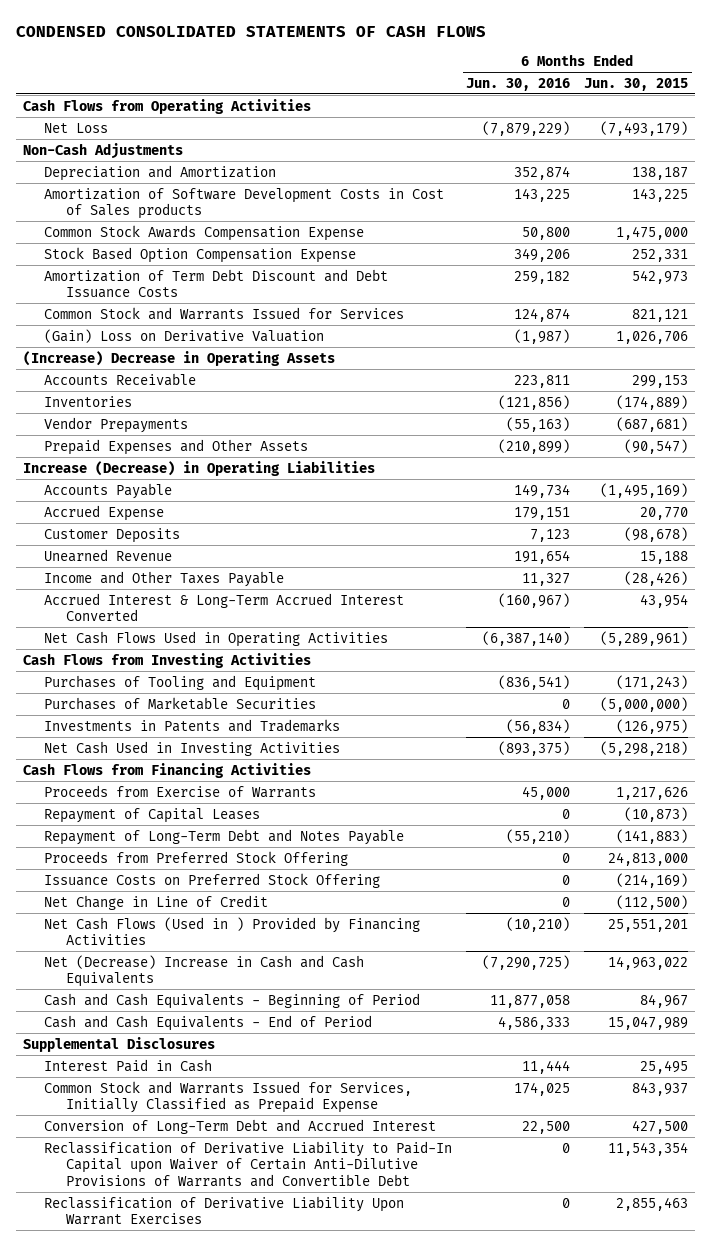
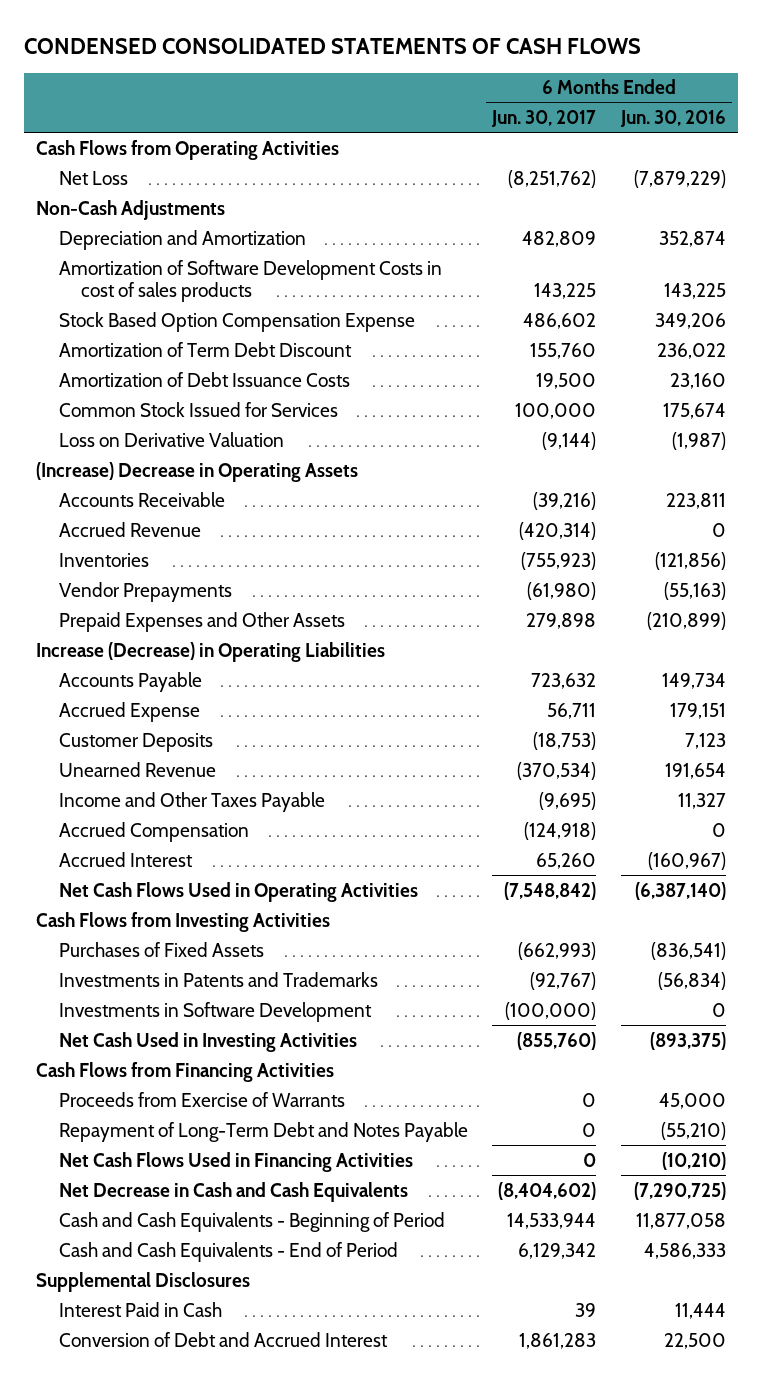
- | 6 Months Ended Jun. 30, 2016 | 6 Months Ended Jun. 30, 2015
+ | 6 Months Ended Jun. 30, 2017 | 6 Months Ended Jun. 30, 2016
- Amortization of Software Development Costs in Cost of Sales products | 143,225 | 143,225
- Common Stock Awards Compensation Expense | 50,800 | 1,475,000
+ Amortization of Software Development Costs in cost of sales products | 143,225 | 143,225
- Amortization of Term Debt Discount and Debt Issuance Costs | 259,182 | 542,973
- Common Stock and Warrants Issued for Services | 124,874 | 821,121
- (Gain) Loss on Derivative Valuation | (1,987) | 1,026,706
+ Amortization of Term Debt Discount | 155,760 | 236,022
+ Amortization of Debt Issuance Costs | 19,500 | 23,160
+ Common Stock Issued for Services | 100,000 | 175,674
+ Loss on Derivative Valuation | (9,144) | (1,987)
+ Accrued Revenue | (420,314) | 0
- Accrued Interest & Long-Term Accrued Interest Converted | (160,967) | 43,954
+ Accrued Compensation | (124,918) | 0
+ Accrued Interest | 65,260 | (160,967)
- Purchases of Tooling and Equipment | (836,541) | (171,243)
- Purchases of Marketable Securities | 0 | (5,000,000)
+ Purchases of Fixed Assets | (662,993) | (836,541)
+ Investments in Software Development | (100,000) | 0
- Repayment of Capital Leases | 0 | (10,873)
- Proceeds from Preferred Stock Offering | 0 | 24,813,000
- Issuance Costs on Preferred Stock Offering | 0 | (214,169)
- Net Change in Line of Credit | 0 | (112,500)
- Net Cash Flows (Used in ) Provided by Financing Activities | (10,210) | 25,551,201
- Net (Decrease) Increase in Cash and Cash Equivalents | (7,290,725) | 14,963,022
+ Net Cash Flows Used in Financing Activities | 0 | (10,210)
+ Net Decrease in Cash and Cash Equivalents | (8,404,602) | (7,290,725)
- Common Stock and Warrants Issued for Services, Initially Classified as Prepaid Expense | 174,025 | 843,937
- Conversion of Long-Term Debt and Accrued Interest | 22,500 | 427,500
- Reclassification of Derivative Liability to Paid-In Capital upon Waiver of Certain Anti-Dilutive Provisions of Warrants and Convertible Debt | 0 | 11,543,354
- Reclassification of Derivative Liability Upon Warrant Exercises | 0 | 2,855,463
+ Conversion of Debt and Accrued Interest | 1,861,283 | 22,500

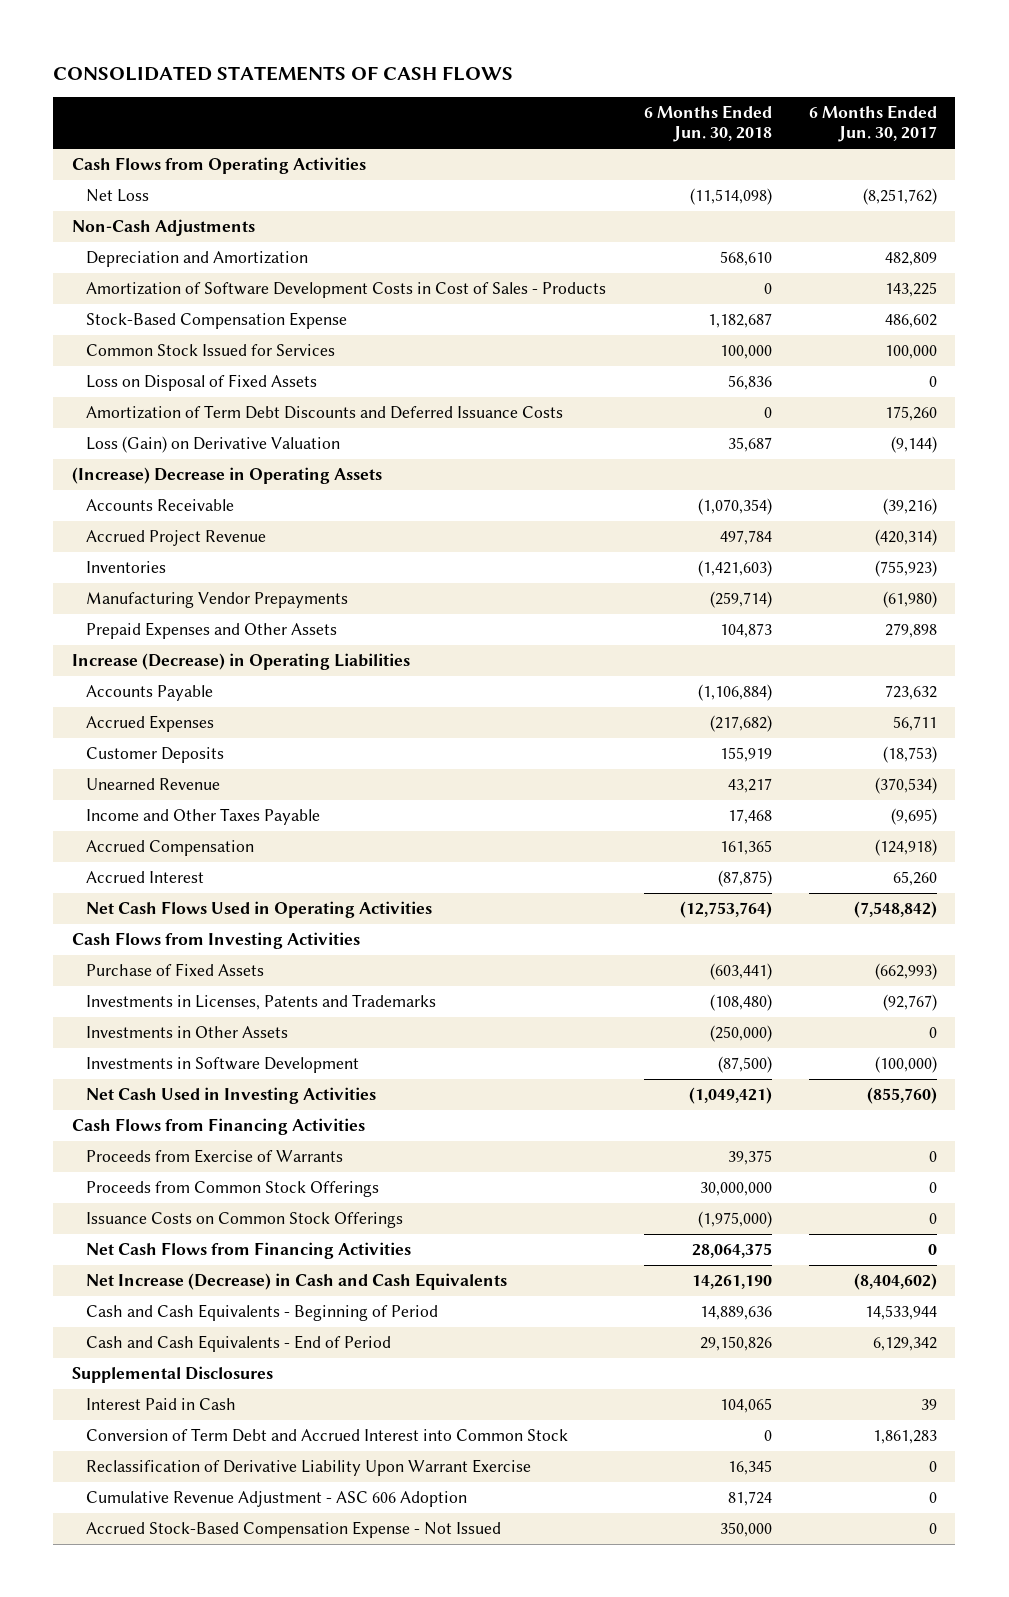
- CONDENSED CONSOLIDATED STATEMENTS OF CASH FLOWS
+ CONSOLIDATED STATEMENTS OF CASH FLOWS
- | 6 Months Ended Jun. 30, 2017 | 6 Months Ended Jun. 30, 2016
+ | 6 Months Ended Jun. 30, 2018 | 6 Months Ended Jun. 30, 2017
- Amortization of Software Development Costs in cost of sales products | 143,225 | 143,225
- Stock Based Option Compensation Expense | 486,602 | 349,206
- Amortization of Term Debt Discount | 155,760 | 236,022
- Amortization of Debt Issuance Costs | 19,500 | 23,160
+ Amortization of Software Development Costs in Cost of Sales - Products | 0 | 143,225
+ Stock-Based Compensation Expense | 1,182,687 | 486,602
- Loss on Derivative Valuation | (9,144) | (1,987)
+ Loss on Disposal of Fixed Assets | 56,836 | 0
+ Amortization of Term Debt Discounts and Deferred Issuance Costs | 0 | 175,260
+ Loss (Gain) on Derivative Valuation | 35,687 | (9,144)
- Accrued Revenue | (420,314) | 0
+ Accrued Project Revenue | 497,784 | (420,314)
- Vendor Prepayments | (61,980) | (55,163)
+ Manufacturing Vendor Prepayments | (259,714) | (61,980)
- Accrued Expense | 56,711 | 179,151
+ Accrued Expenses | (217,682) | 56,711
- Purchases of Fixed Assets | (662,993) | (836,541)
- Investments in Patents and Trademarks | (92,767) | (56,834)
+ Purchase of Fixed Assets | (603,441) | (662,993)
+ Investments in Licenses, Patents and Trademarks | (108,480) | (92,767)
+ Investments in Other Assets | (250,000) | 0
- Repayment of Long-Term Debt and Notes Payable | 0 | (55,210)
- Net Cash Flows Used in Financing Activities | 0 | (10,210)
- Net Decrease in Cash and Cash Equivalents | (8,404,602) | (7,290,725)
+ Proceeds from Common Stock Offerings | 30,000,000 | 0
+ Issuance Costs on Common Stock Offerings | (1,975,000) | 0
+ Net Cash Flows from Financing Activities | 28,064,375 | 0
+ Net Increase (Decrease) in Cash and Cash Equivalents | 14,261,190 | (8,404,602)
- Conversion of Debt and Accrued Interest | 1,861,283 | 22,500
+ Conversion of Term Debt and Accrued Interest into Common Stock | 0 | 1,861,283
+ Reclassification of Derivative Liability Upon Warrant Exercise | 16,345 | 0
+ Cumulative Revenue Adjustment - ASC 606 Adoption | 81,724 | 0
+ Accrued Stock-Based Compensation Expense - Not Issued | 350,000 | 0

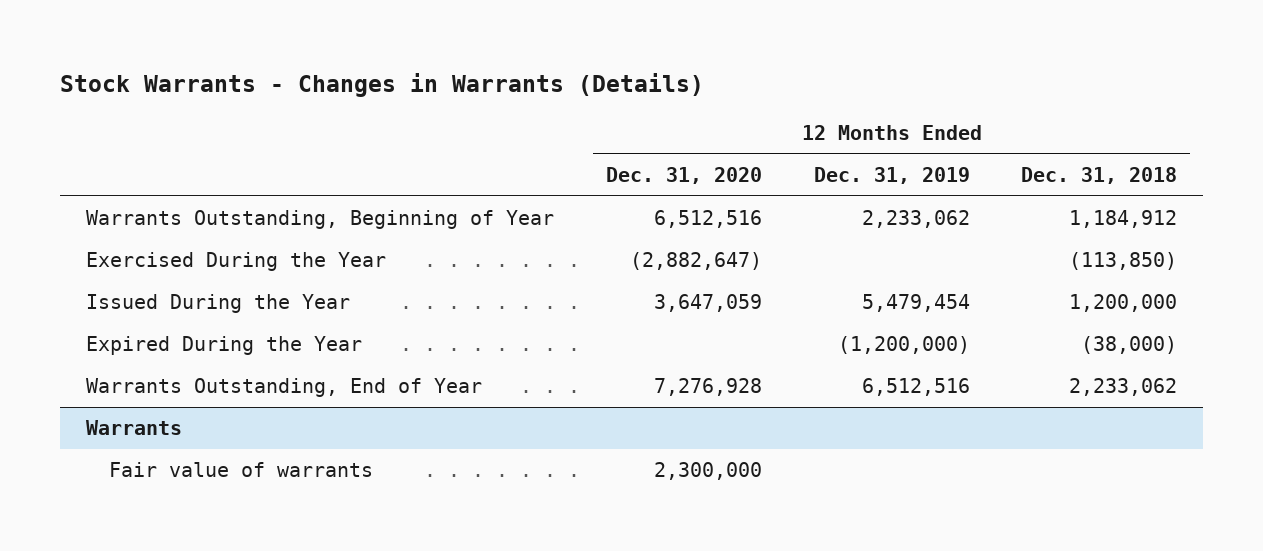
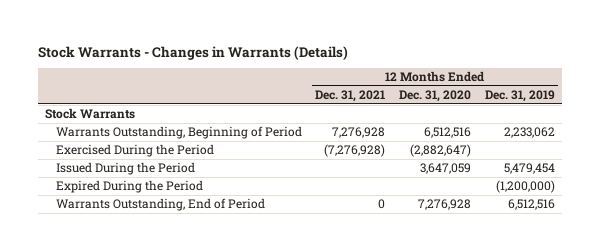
- | 12 Months Ended Dec. 31, 2020 | 12 Months Ended Dec. 31, 2019 | 12 Months Ended Dec. 31, 2018
+ | 12 Months Ended Dec. 31, 2021 | 12 Months Ended Dec. 31, 2020 | 12 Months Ended Dec. 31, 2019
- Warrants Outstanding, Beginning of Year | 6,512,516 | 2,233,062 | 1,184,912
- Exercised During the Year | (2,882,647) | | (113,850)
- Issued During the Year | 3,647,059 | 5,479,454 | 1,200,000
- Expired During the Year | | (1,200,000) | (38,000)
- Warrants Outstanding, End of Year | 7,276,928 | 6,512,516 | 2,233,062
- Warrants
- Fair value of warrants | 2,300,000 | |
+ Stock Warrants
+ Warrants Outstanding, Beginning of Period | 7,276,928 | 6,512,516 | 2,233,062
+ Exercised During the Period | (7,276,928) | (2,882,647) |
+ Issued During the Period | | 3,647,059 | 5,479,454
+ Expired During the Period | | | (1,200,000)
+ Warrants Outstanding, End of Period | 0 | 7,276,928 | 6,512,516

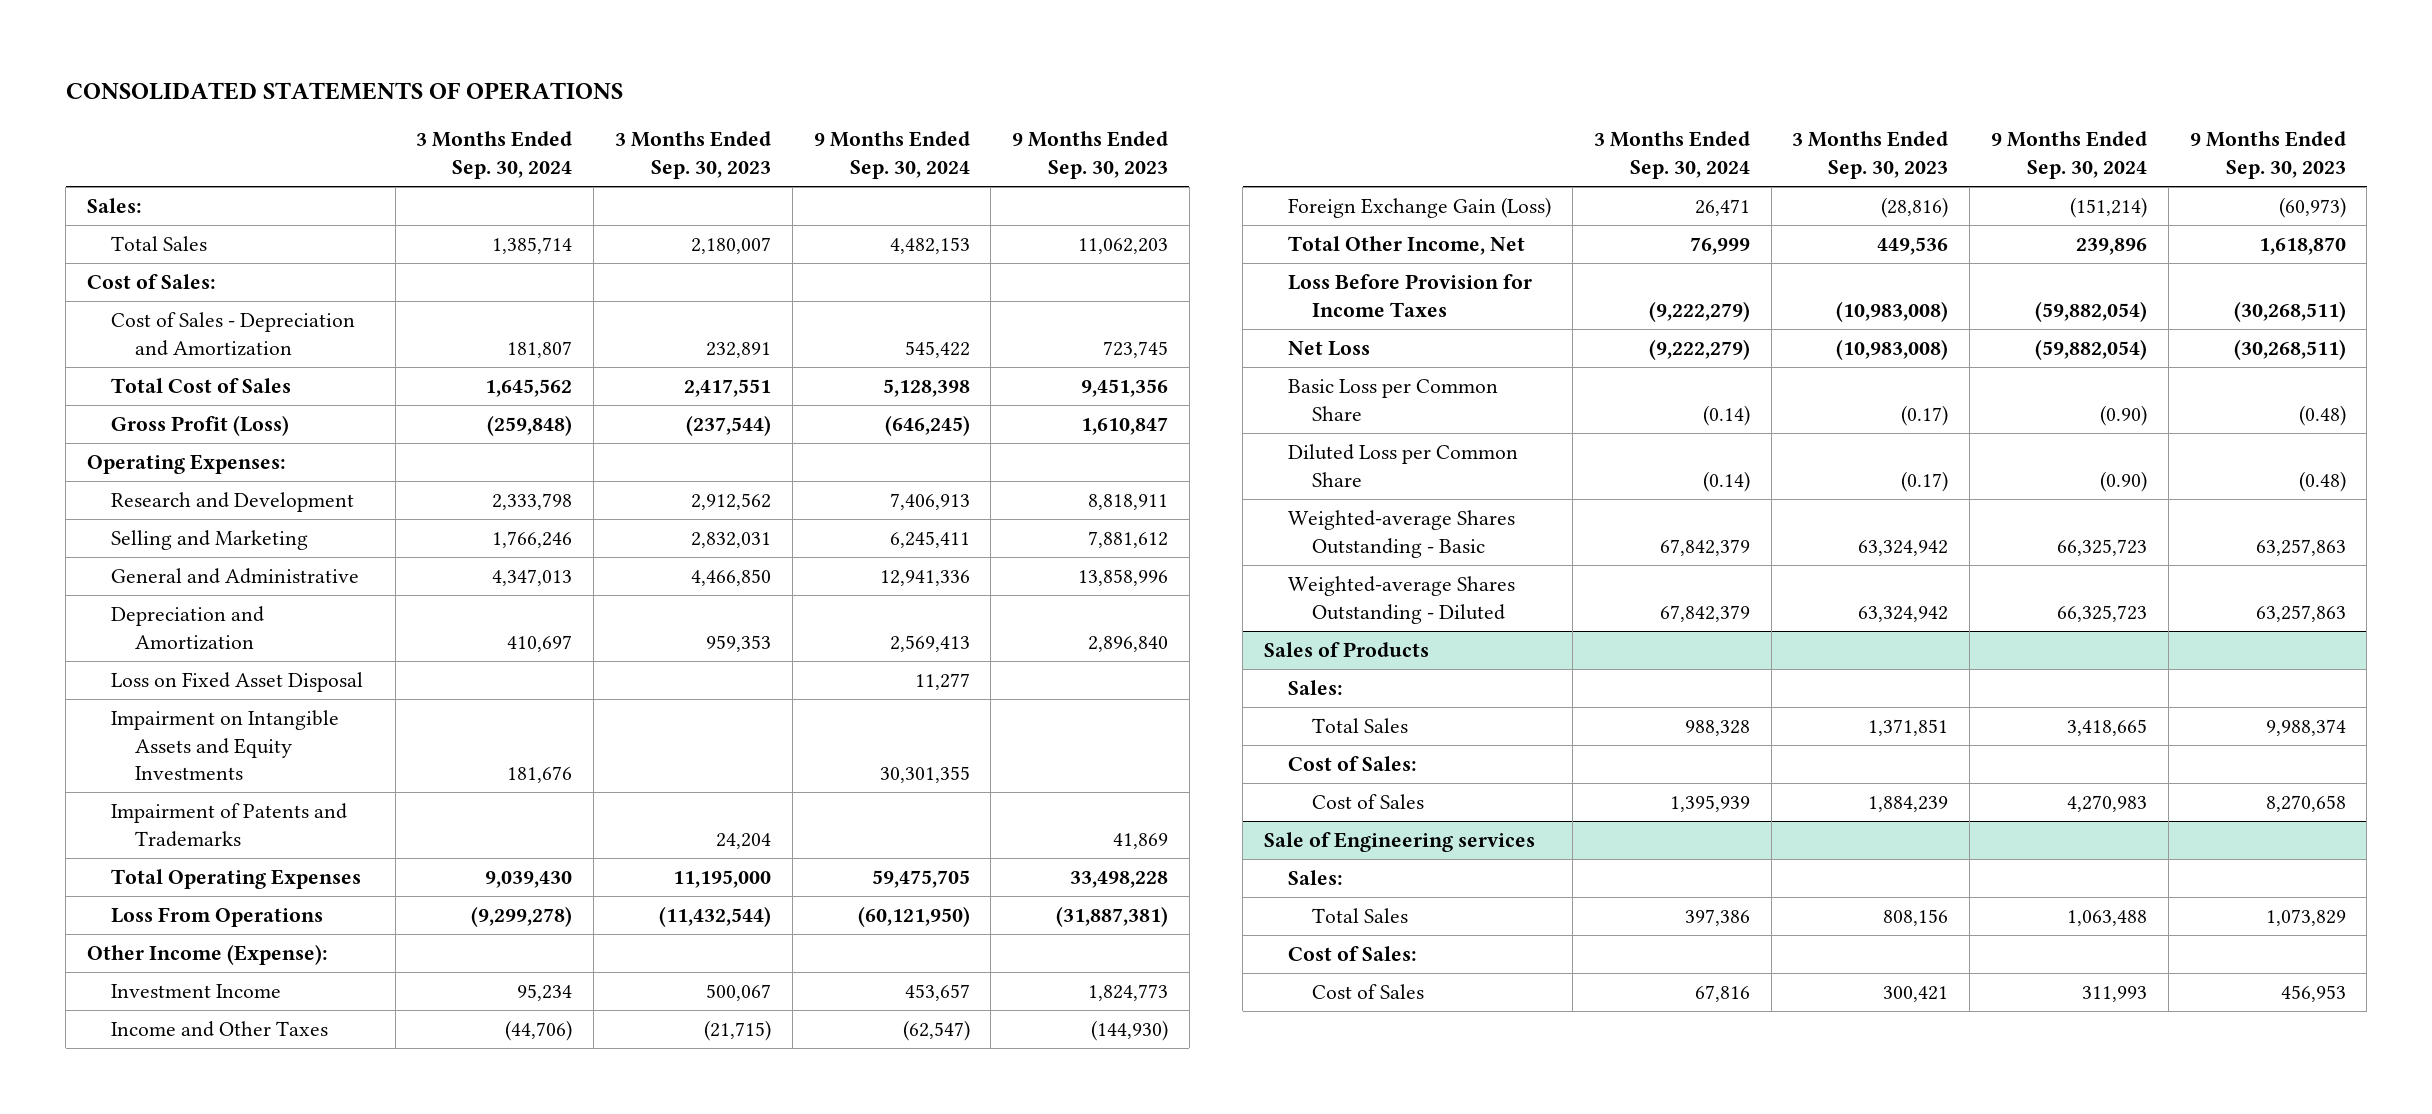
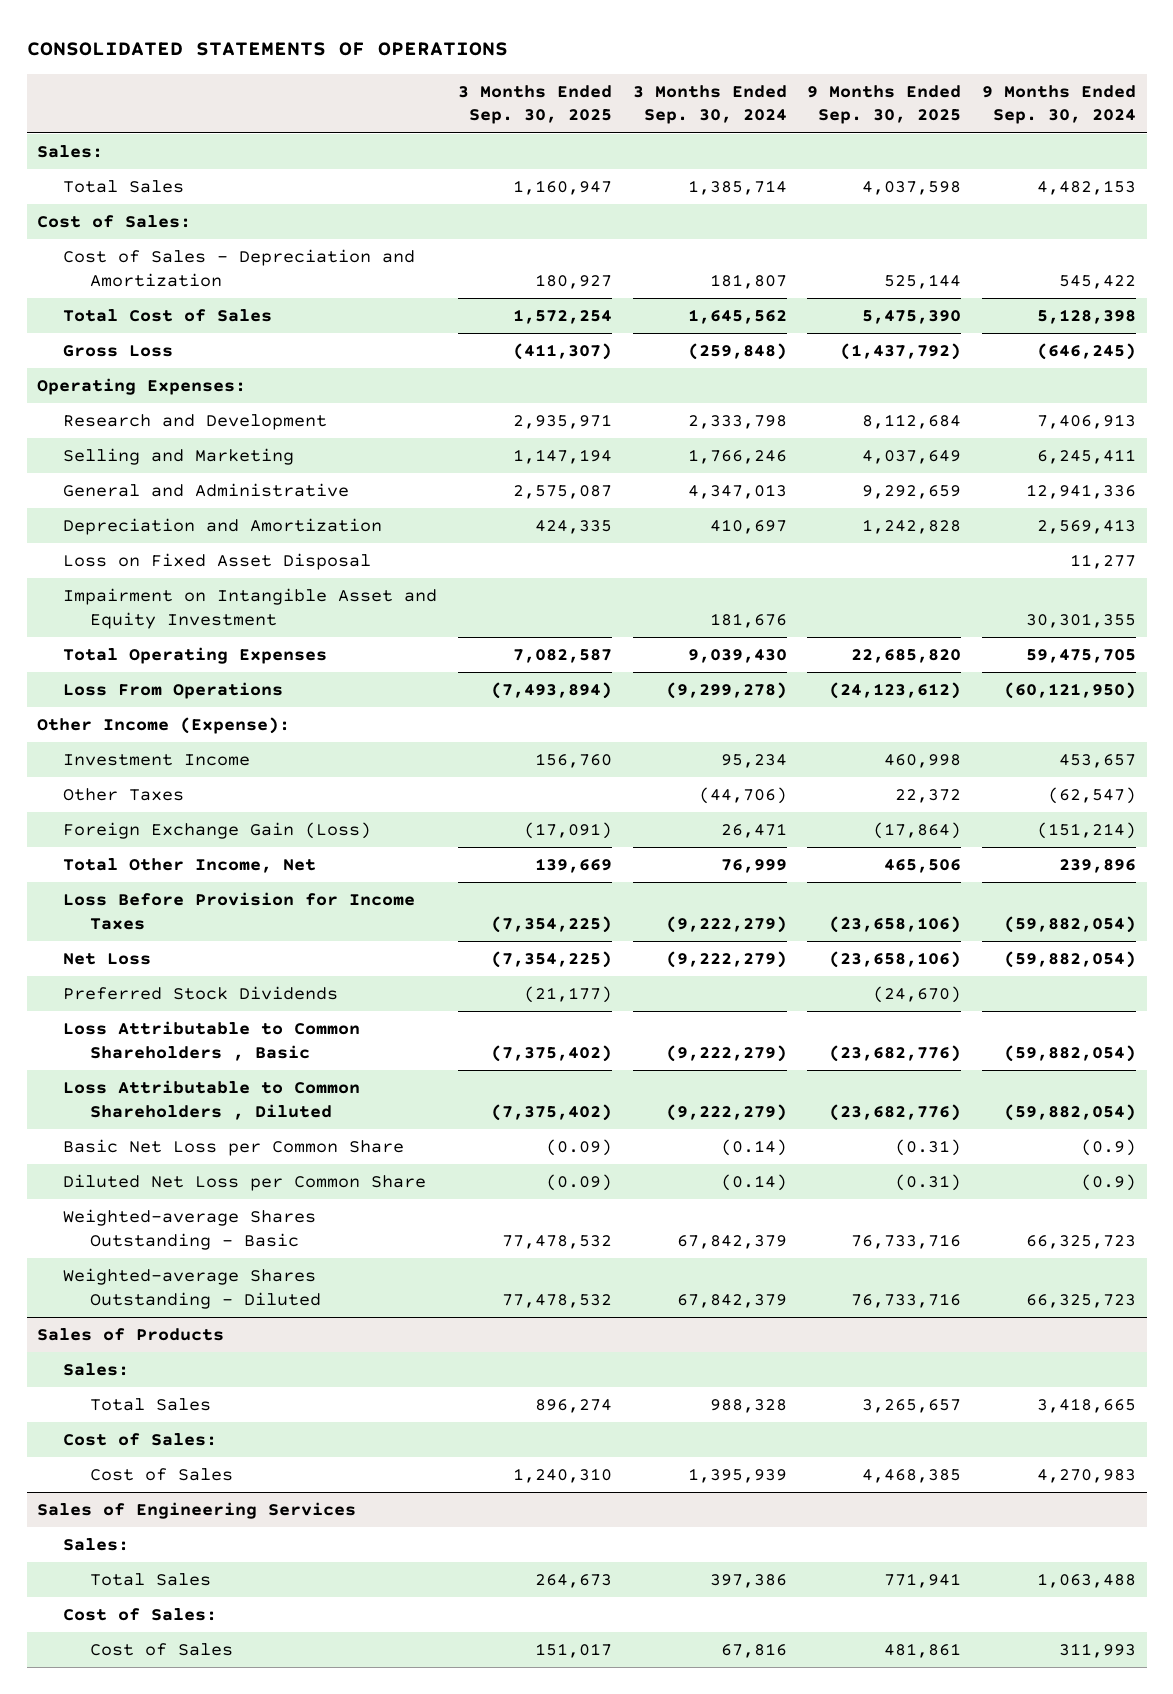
- | 3 Months Ended Sep. 30, 2024 | 3 Months Ended Sep. 30, 2023 | 9 Months Ended Sep. 30, 2024 | 9 Months Ended Sep. 30, 2023
+ | 3 Months Ended Sep. 30, 2025 | 3 Months Ended Sep. 30, 2024 | 9 Months Ended Sep. 30, 2025 | 9 Months Ended Sep. 30, 2024
- Gross Profit (Loss) | (259,848) | (237,544) | (646,245) | 1,610,847
+ Gross Loss | (411,307) | (259,848) | (1,437,792) | (646,245)
- Impairment on Intangible Assets and Equity Investments | 181,676 | | 30,301,355 |
- Impairment of Patents and Trademarks | | 24,204 | | 41,869
+ Impairment on Intangible Asset and Equity Investment | | 181,676 | | 30,301,355
- Income and Other Taxes | (44,706) | (21,715) | (62,547) | (144,930)
+ Other Taxes | | (44,706) | 22,372 | (62,547)
- Basic Loss per Common Share | (0.14) | (0.17) | (0.90) | (0.48)
- Diluted Loss per Common Share | (0.14) | (0.17) | (0.90) | (0.48)
+ Preferred Stock Dividends | (21,177) | | (24,670) |
+ Loss Attributable to Common Shareholders , Basic | (7,375,402) | (9,222,279) | (23,682,776) | (59,882,054)
+ Loss Attributable to Common Shareholders , Diluted | (7,375,402) | (9,222,279) | (23,682,776) | (59,882,054)
+ Basic Net Loss per Common Share | (0.09) | (0.14) | (0.31) | (0.9)
+ Diluted Net Loss per Common Share | (0.09) | (0.14) | (0.31) | (0.9)
- Sale of Engineering services
+ Sales of Engineering Services

